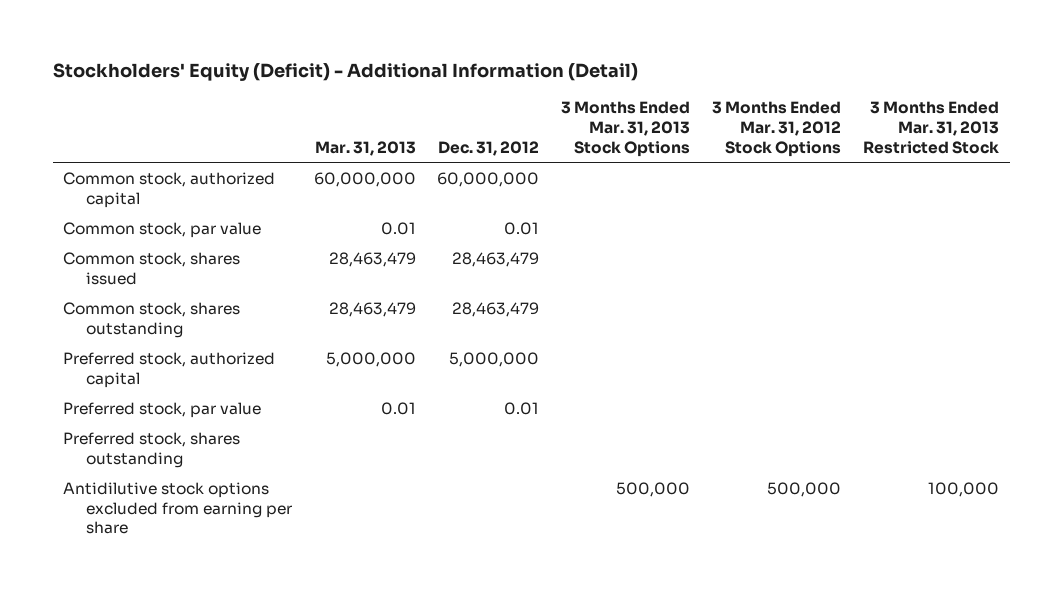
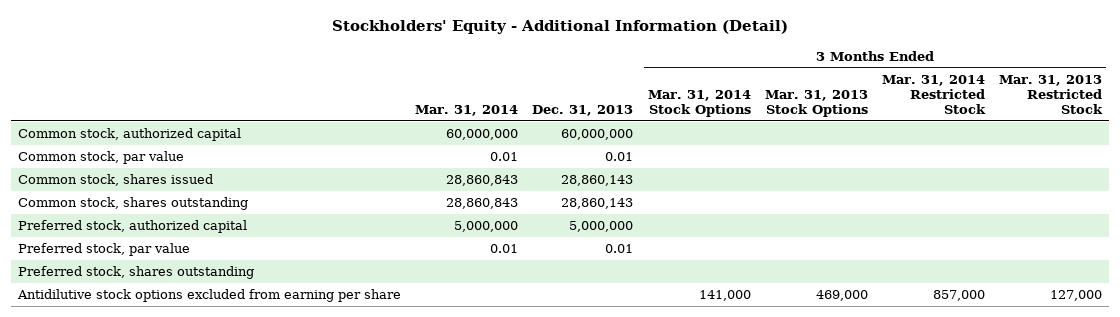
- Stockholders' Equity (Deficit) - Additional Information (Detail)
+ Stockholders' Equity - Additional Information (Detail)
- | Mar. 31, 2013 | Dec. 31, 2012 | 3 Months Ended Mar. 31, 2013 Stock Options | 3 Months Ended Mar. 31, 2012 Stock Options | 3 Months Ended Mar. 31, 2013 Restricted Stock
+ | Mar. 31, 2014 | Dec. 31, 2013 | 3 Months Ended Mar. 31, 2014 Stock Options | 3 Months Ended Mar. 31, 2013 Stock Options | 3 Months Ended Mar. 31, 2014 Restricted Stock | 3 Months Ended Mar. 31, 2013 Restricted Stock
- Antidilutive stock options excluded from earning per share | | | 500,000 | 500,000 | 100,000
+ Antidilutive stock options excluded from earning per share | | | 141,000 | 469,000 | 857,000 | 127,000

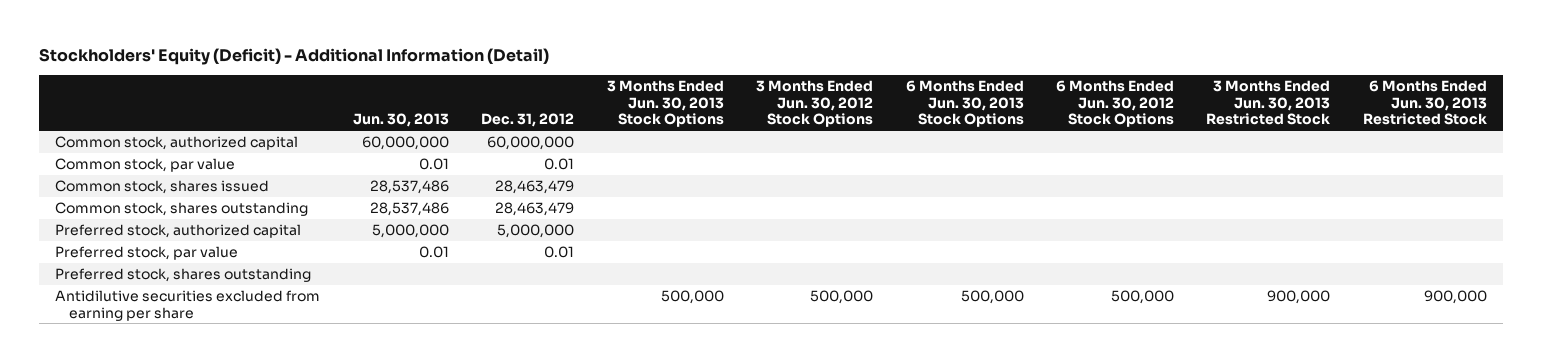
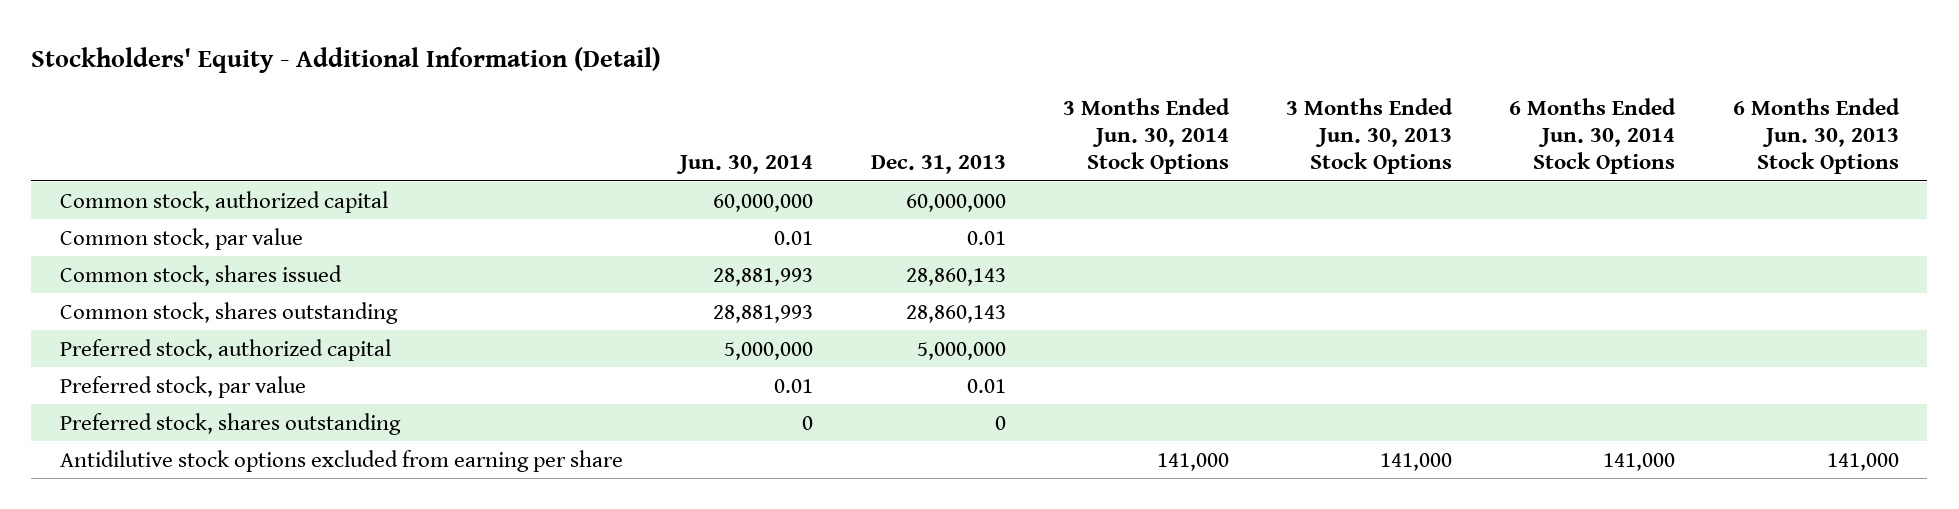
- Stockholders' Equity (Deficit) - Additional Information (Detail)
+ Stockholders' Equity - Additional Information (Detail)
- | Jun. 30, 2013 | Dec. 31, 2012 | 3 Months Ended Jun. 30, 2013 Stock Options | 3 Months Ended Jun. 30, 2012 Stock Options | 6 Months Ended Jun. 30, 2013 Stock Options | 6 Months Ended Jun. 30, 2012 Stock Options | 3 Months Ended Jun. 30, 2013 Restricted Stock | 6 Months Ended Jun. 30, 2013 Restricted Stock
+ | Jun. 30, 2014 | Dec. 31, 2013 | 3 Months Ended Jun. 30, 2014 Stock Options | 3 Months Ended Jun. 30, 2013 Stock Options | 6 Months Ended Jun. 30, 2014 Stock Options | 6 Months Ended Jun. 30, 2013 Stock Options
- Antidilutive securities excluded from earning per share | | | 500,000 | 500,000 | 500,000 | 500,000 | 900,000 | 900,000
+ Antidilutive stock options excluded from earning per share | | | 141,000 | 141,000 | 141,000 | 141,000

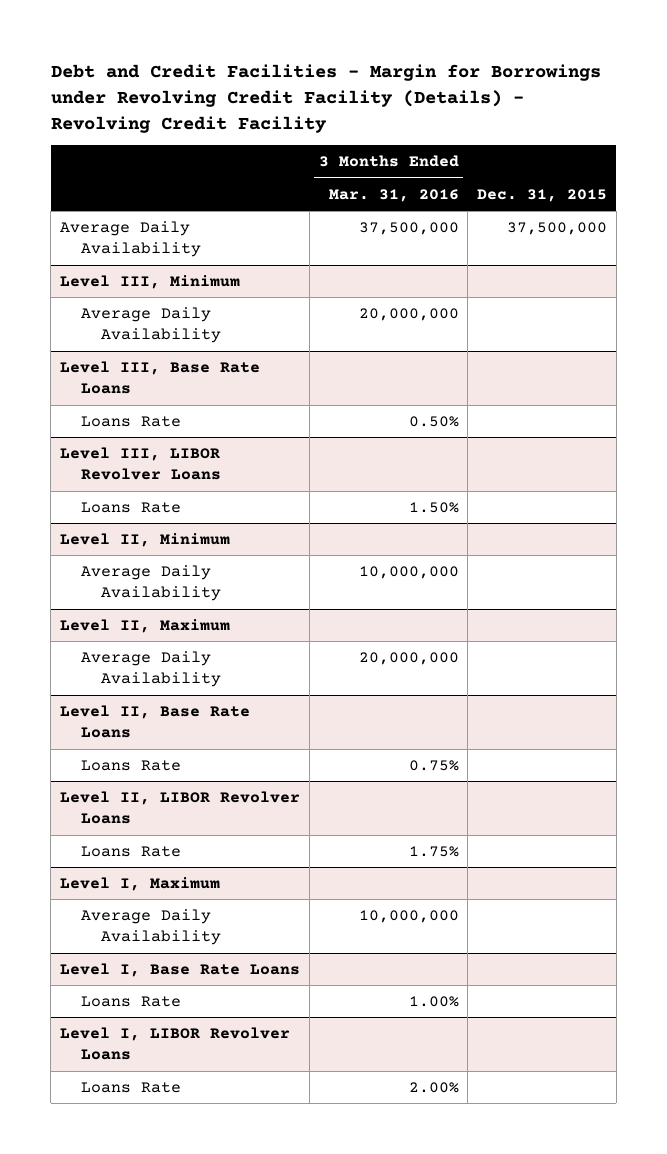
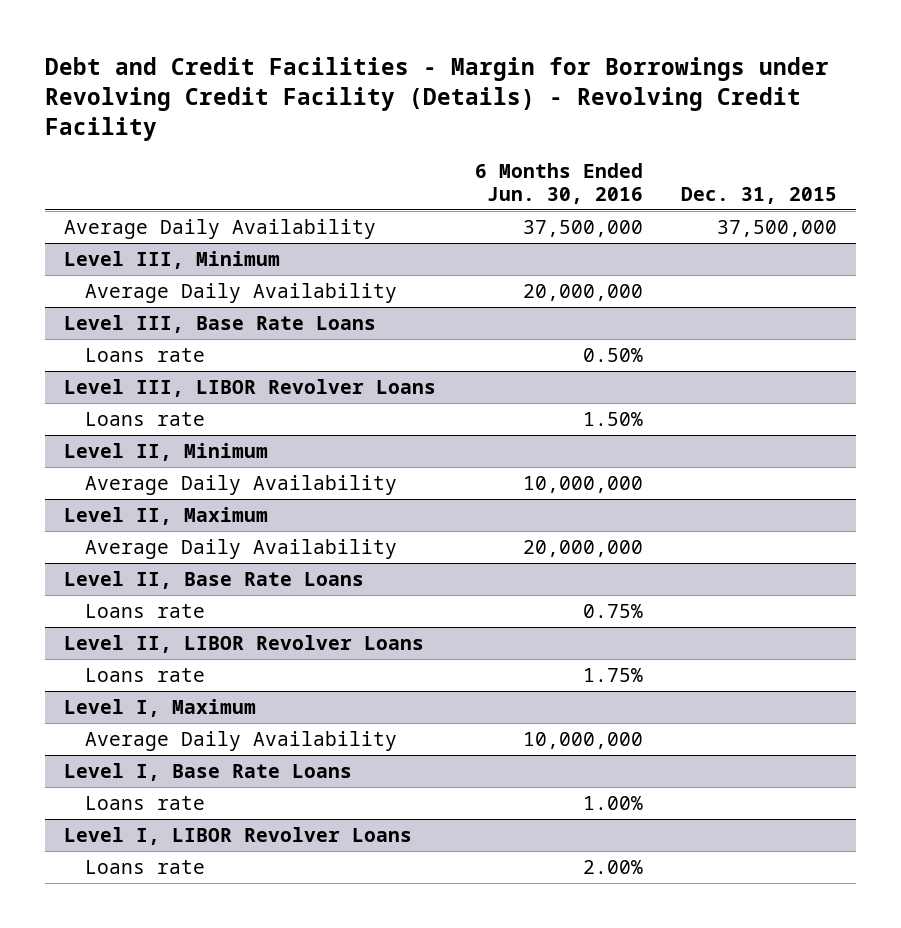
- | 3 Months Ended Mar. 31, 2016 | Dec. 31, 2015
+ | 6 Months Ended Jun. 30, 2016 | Dec. 31, 2015
@ Level III, Base Rate Loans
- Loans Rate | 0.50% |
+ Loans rate | 0.50% |
@ Level III, LIBOR Revolver Loans
- Loans Rate | 1.50% |
+ Loans rate | 1.50% |
@ Level II, Base Rate Loans
- Loans Rate | 0.75% |
+ Loans rate | 0.75% |
@ Level II, LIBOR Revolver Loans
- Loans Rate | 1.75% |
+ Loans rate | 1.75% |
@ Level I, Base Rate Loans
- Loans Rate | 1.00% |
+ Loans rate | 1.00% |
@ Level I, LIBOR Revolver Loans
- Loans Rate | 2.00% |
+ Loans rate | 2.00% |

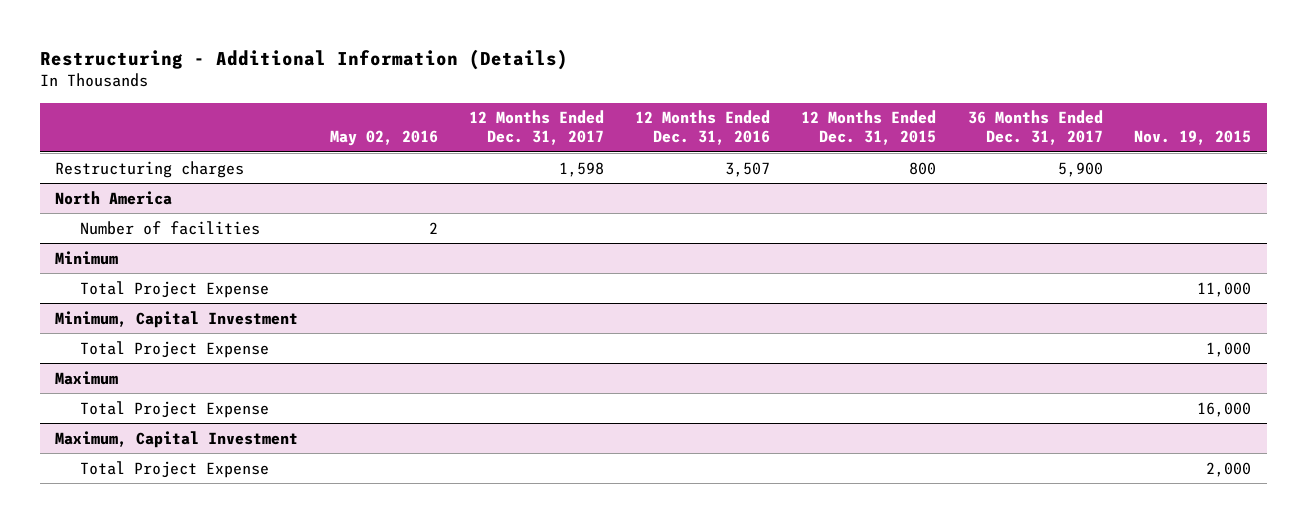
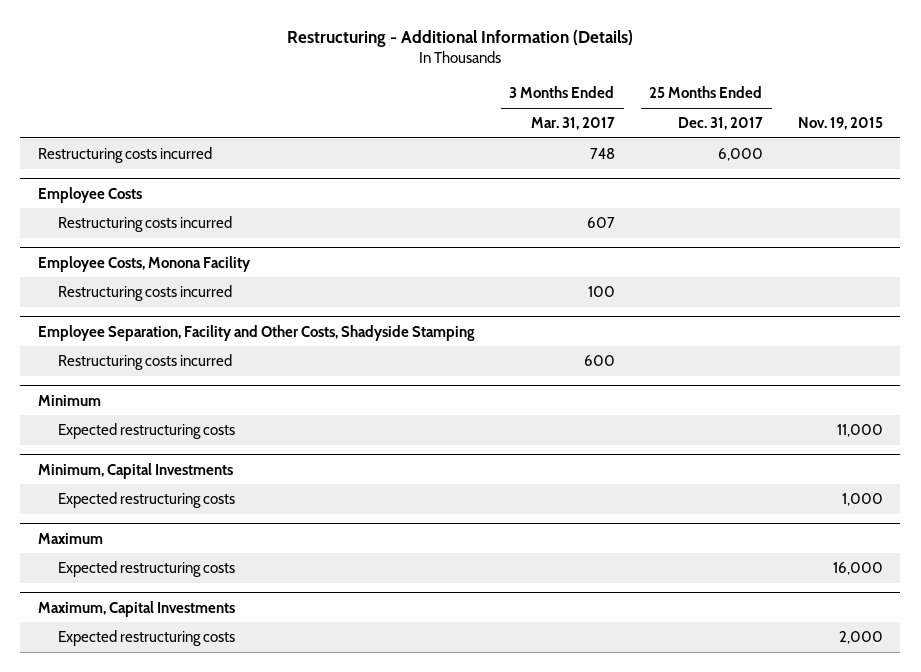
- | May 02, 2016 | 12 Months Ended Dec. 31, 2017 | 12 Months Ended Dec. 31, 2016 | 12 Months Ended Dec. 31, 2015 | 36 Months Ended Dec. 31, 2017 | Nov. 19, 2015
+ | 3 Months Ended Mar. 31, 2017 | 25 Months Ended Dec. 31, 2017 | Nov. 19, 2015
- Restructuring charges | | 1,598 | 3,507 | 800 | 5,900 |
- North America
- Number of facilities | 2 | | | | |
+ Restructuring costs incurred | 748 | 6,000 |
+ Employee Costs
+ Restructuring costs incurred | 607 | |
+ Employee Costs, Monona Facility
+ Restructuring costs incurred | 100 | |
+ Employee Separation, Facility and Other Costs, Shadyside Stamping
+ Restructuring costs incurred | 600 | |
@ Minimum
- Total Project Expense | | | | | | 11,000
- Minimum, Capital Investment
- Total Project Expense | | | | | | 1,000
@ Minimum
+ Expected restructuring costs | | | 11,000
+ Minimum, Capital Investments
+ Expected restructuring costs | | | 1,000
@ Maximum
- Total Project Expense | | | | | | 16,000
- Maximum, Capital Investment
- Total Project Expense | | | | | | 2,000
@ Maximum
+ Expected restructuring costs | | | 16,000
+ Maximum, Capital Investments
+ Expected restructuring costs | | | 2,000

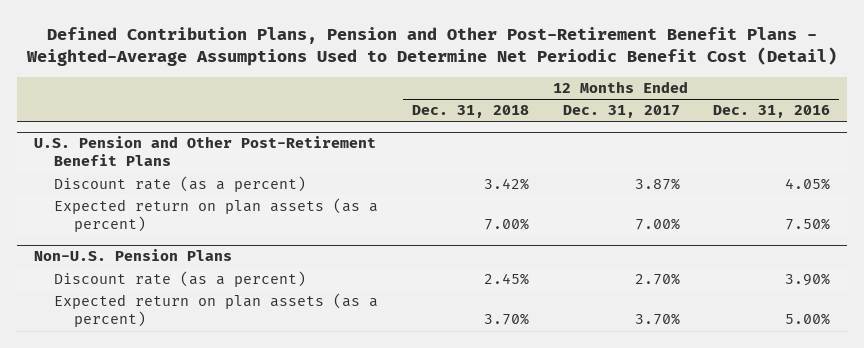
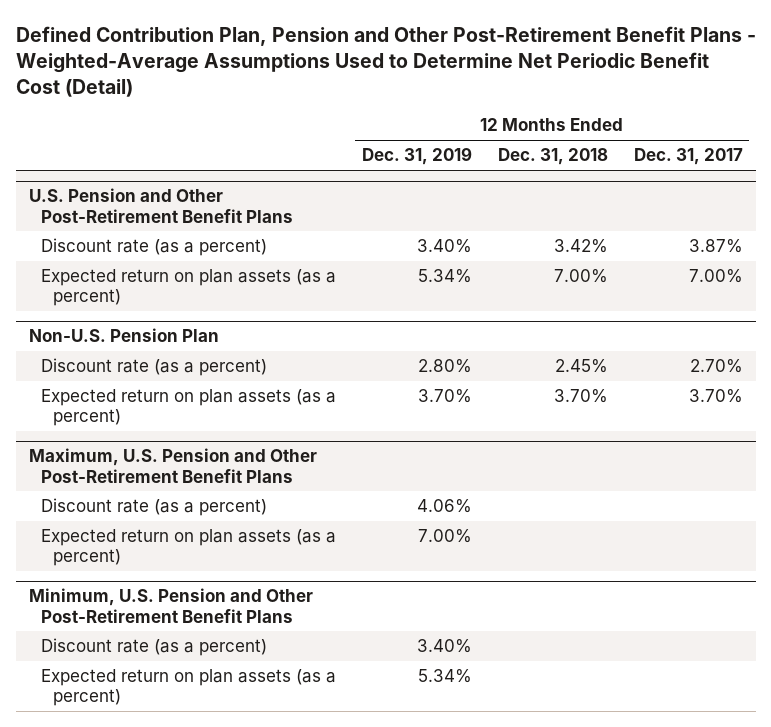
- Defined Contribution Plans, Pension and Other Post-Retirement Benefit Plans - Weighted-Average Assumptions Used to Determine Net Periodic Benefit Cost (Detail)
+ Defined Contribution Plan, Pension and Other Post-Retirement Benefit Plans - Weighted-Average Assumptions Used to Determine Net Periodic Benefit Cost (Detail)
- | 12 Months Ended Dec. 31, 2018 | 12 Months Ended Dec. 31, 2017 | 12 Months Ended Dec. 31, 2016
+ | 12 Months Ended Dec. 31, 2019 | 12 Months Ended Dec. 31, 2018 | 12 Months Ended Dec. 31, 2017
- Non-U.S. Pension Plans
+ Non-U.S. Pension Plan
+ Maximum, U.S. Pension and Other Post-Retirement Benefit Plans
+ Discount rate (as a percent) | 4.06% | |
+ Expected return on plan assets (as a percent) | 7.00% | |
+ Minimum, U.S. Pension and Other Post-Retirement Benefit Plans
+ Discount rate (as a percent) | 3.40% | |
+ Expected return on plan assets (as a percent) | 5.34% | |

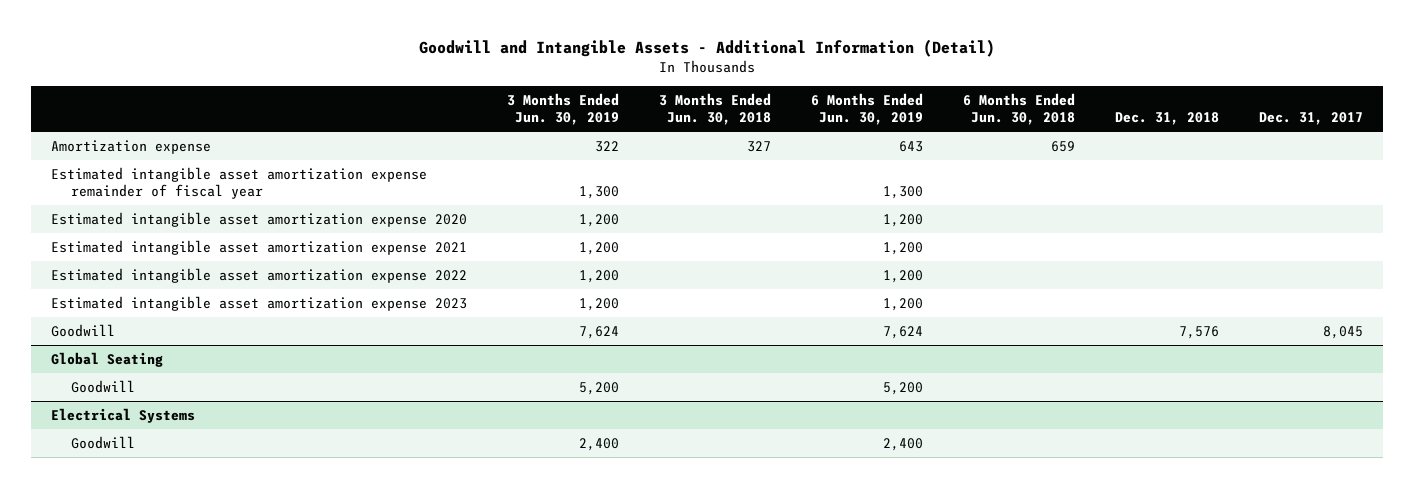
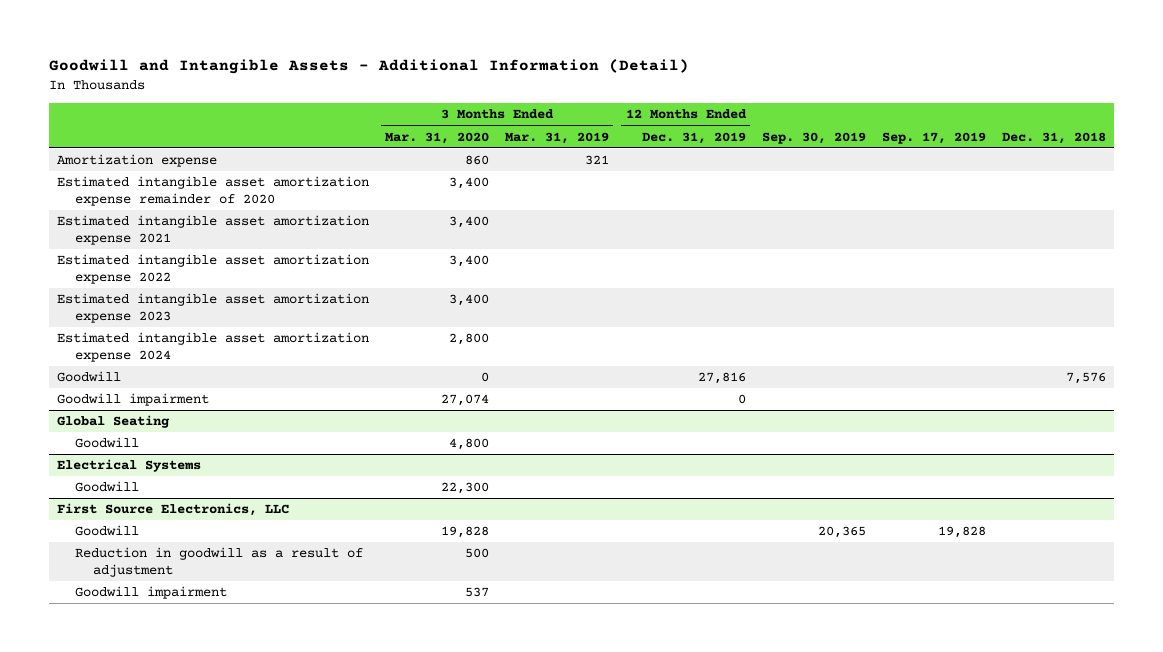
- | 3 Months Ended Jun. 30, 2019 | 3 Months Ended Jun. 30, 2018 | 6 Months Ended Jun. 30, 2019 | 6 Months Ended Jun. 30, 2018 | Dec. 31, 2018 | Dec. 31, 2017
+ | 3 Months Ended Mar. 31, 2020 | 3 Months Ended Mar. 31, 2019 | 12 Months Ended Dec. 31, 2019 | Sep. 30, 2019 | Sep. 17, 2019 | Dec. 31, 2018
- Estimated intangible asset amortization expense remainder of fiscal year | 1,300 | | 1,300 | | |
- Estimated intangible asset amortization expense 2020 | 1,200 | | 1,200 | | |
+ Estimated intangible asset amortization expense remainder of 2020 | 3,400 | | | | |
+ Estimated intangible asset amortization expense 2024 | 2,800 | | | | |
+ Goodwill impairment | 27,074 | | 0 | | |
+ First Source Electronics, LLC
+ Goodwill | 19,828 | | | 20,365 | 19,828 |
+ Reduction in goodwill as a result of adjustment | 500 | | | | |
+ Goodwill impairment | 537 | | | | |

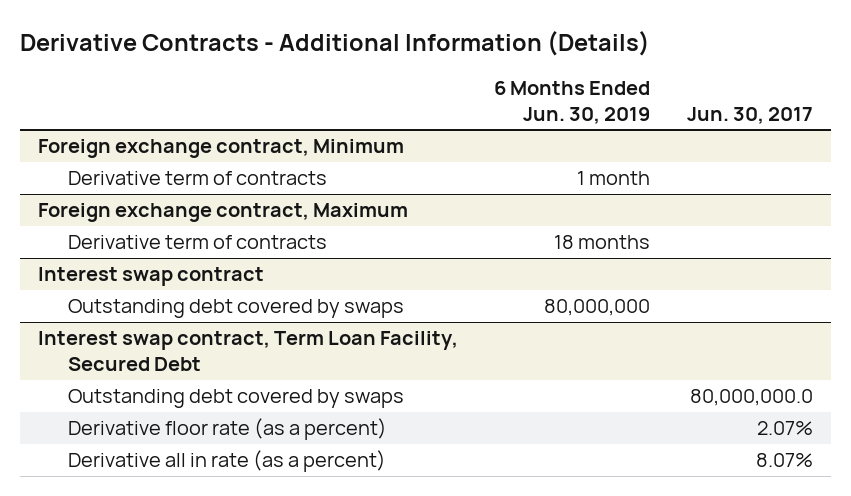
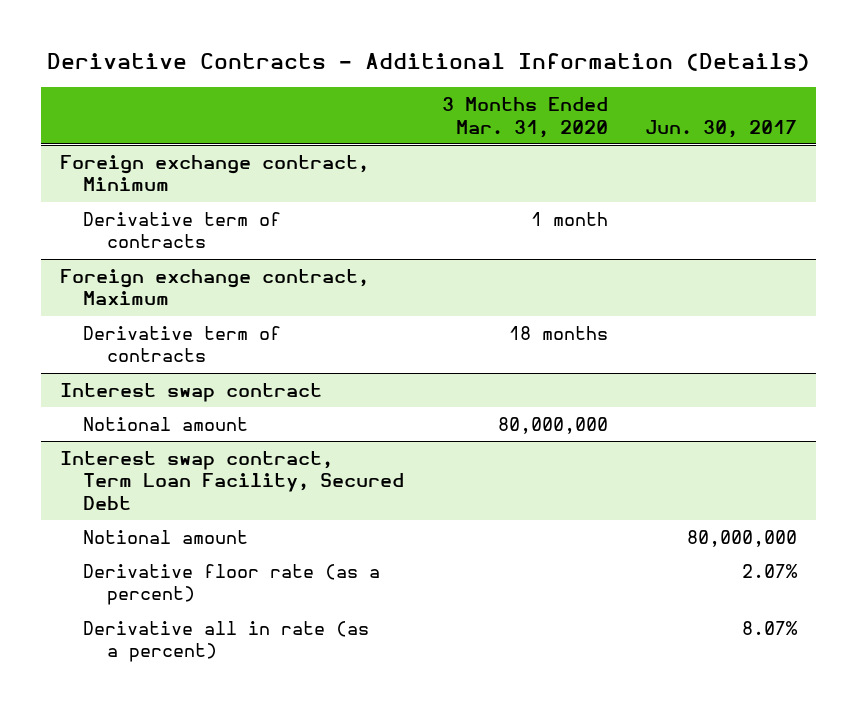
- | 6 Months Ended Jun. 30, 2019 | Jun. 30, 2017
+ | 3 Months Ended Mar. 31, 2020 | Jun. 30, 2017
@ Interest swap contract
- Outstanding debt covered by swaps | 80,000,000 |
+ Notional amount | 80,000,000 |
@ Interest swap contract, Term Loan Facility, Secured Debt
- Outstanding debt covered by swaps | | 80,000,000.0
+ Notional amount | | 80,000,000

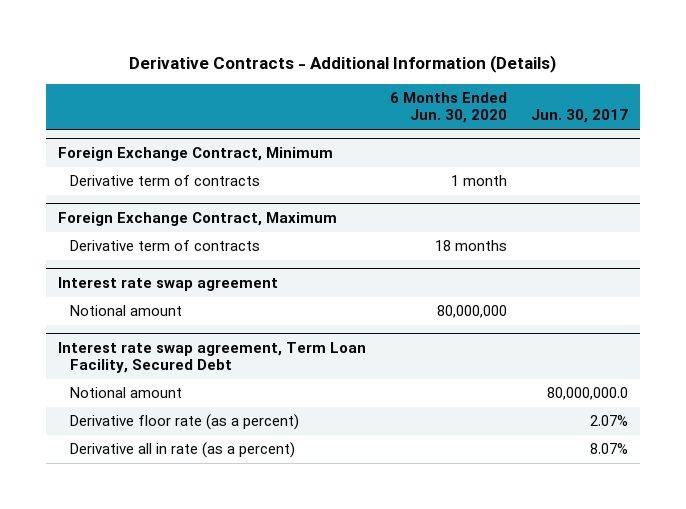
- | 3 Months Ended Mar. 31, 2020 | Jun. 30, 2017
+ | 6 Months Ended Jun. 30, 2020 | Jun. 30, 2017
- Foreign exchange contract, Minimum
+ Foreign Exchange Contract, Minimum
- Foreign exchange contract, Maximum
+ Foreign Exchange Contract, Maximum
- Interest swap contract
+ Interest rate swap agreement
- Interest swap contract, Term Loan Facility, Secured Debt
- Notional amount | | 80,000,000
+ Interest rate swap agreement, Term Loan Facility, Secured Debt
+ Notional amount | | 80,000,000.0

